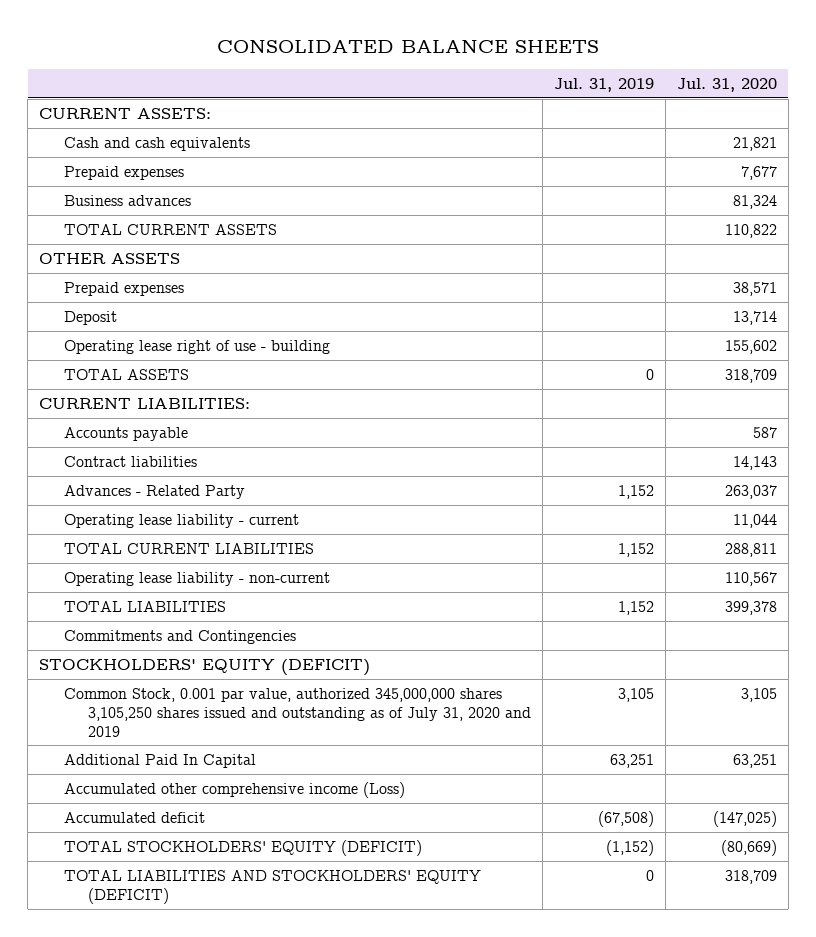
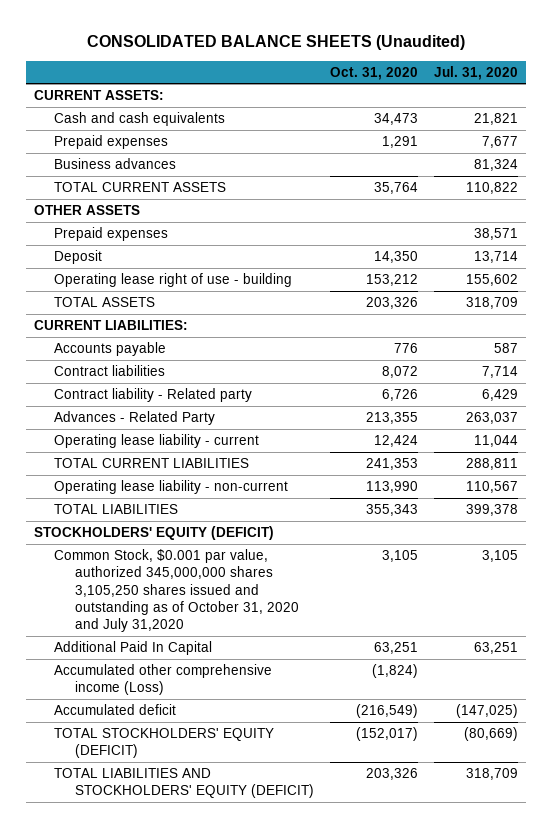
- CONSOLIDATED BALANCE SHEETS
+ CONSOLIDATED BALANCE SHEETS (Unaudited)
- | Jul. 31, 2019 | Jul. 31, 2020
+ | Oct. 31, 2020 | Jul. 31, 2020
- Contract liabilities | | 14,143
+ Contract liabilities | 8,072 | 7,714
+ Contract liability - Related party | 6,726 | 6,429
- Commitments and Contingencies
- Common Stock, 0.001 par value, authorized 345,000,000 shares 3,105,250 shares issued and outstanding as of July 31, 2020 and 2019 | 3,105 | 3,105
+ Common Stock, $0.001 par value, authorized 345,000,000 shares 3,105,250 shares issued and outstanding as of October 31, 2020 and July 31,2020 | 3,105 | 3,105

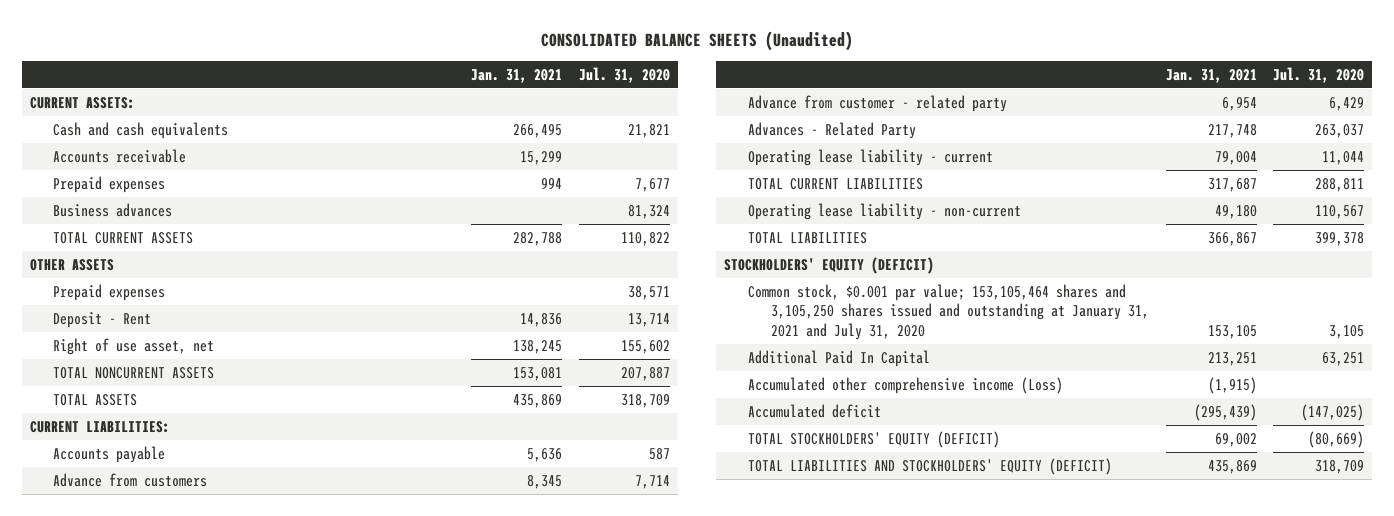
- | Oct. 31, 2020 | Jul. 31, 2020
+ | Jan. 31, 2021 | Jul. 31, 2020
+ Accounts receivable | 15,299 |
- Deposit | 14,350 | 13,714
- Operating lease right of use - building | 153,212 | 155,602
+ Deposit - Rent | 14,836 | 13,714
+ Right of use asset, net | 138,245 | 155,602
+ TOTAL NONCURRENT ASSETS | 153,081 | 207,887
- Contract liabilities | 8,072 | 7,714
- Contract liability - Related party | 6,726 | 6,429
+ Advance from customers | 8,345 | 7,714
+ Advance from customer - related party | 6,954 | 6,429
- Common Stock, $0.001 par value, authorized 345,000,000 shares 3,105,250 shares issued and outstanding as of October 31, 2020 and July 31,2020 | 3,105 | 3,105
+ Common stock, $0.001 par value; 153,105,464 shares and 3,105,250 shares issued and outstanding at January 31, 2021 and July 31, 2020 | 153,105 | 3,105

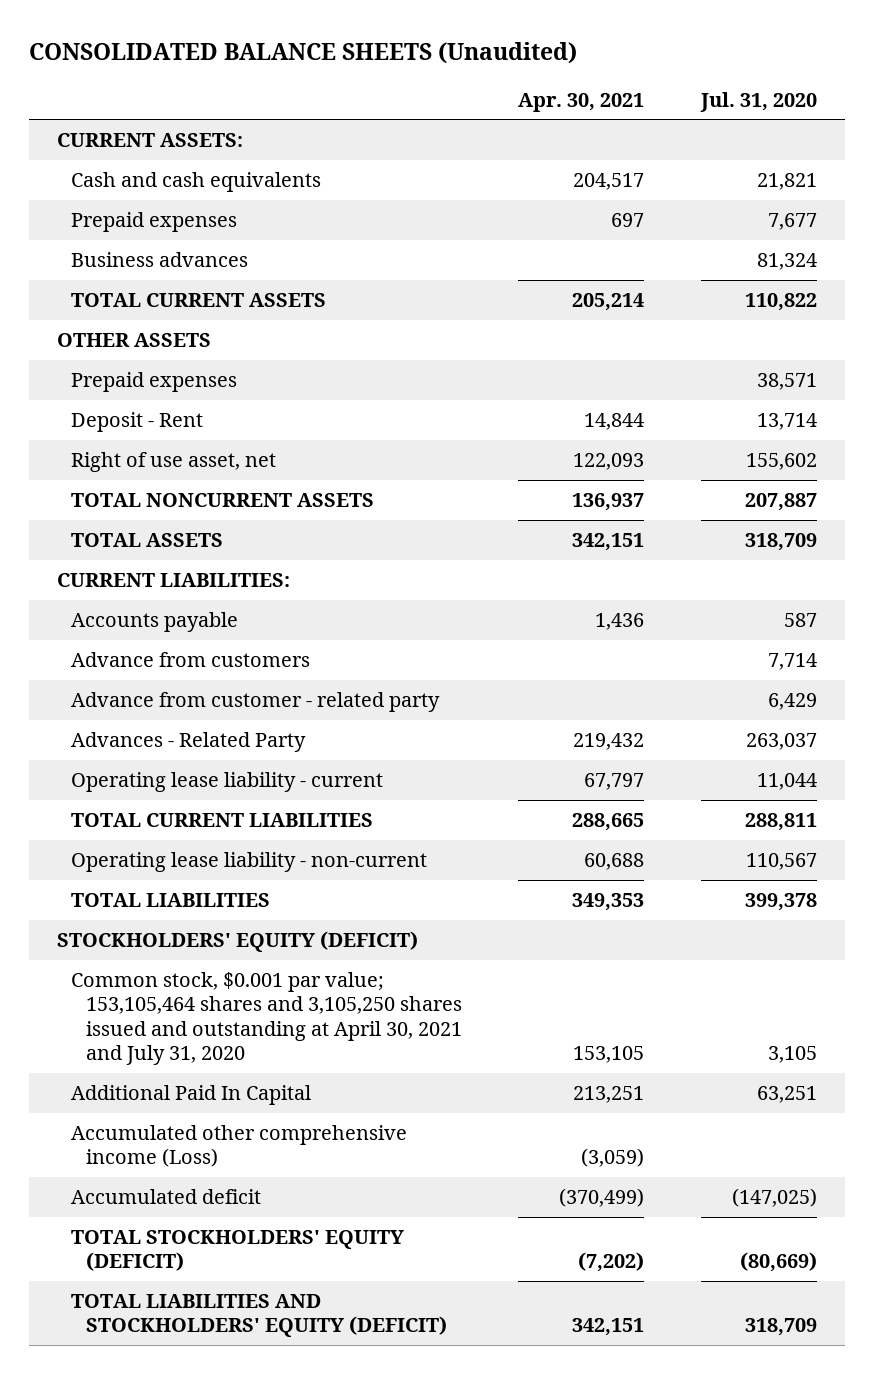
- | Jan. 31, 2021 | Jul. 31, 2020
+ | Apr. 30, 2021 | Jul. 31, 2020
- Accounts receivable | 15,299 |
- Common stock, $0.001 par value; 153,105,464 shares and 3,105,250 shares issued and outstanding at January 31, 2021 and July 31, 2020 | 153,105 | 3,105
+ Common stock, $0.001 par value; 153,105,464 shares and 3,105,250 shares issued and outstanding at April 30, 2021 and July 31, 2020 | 153,105 | 3,105

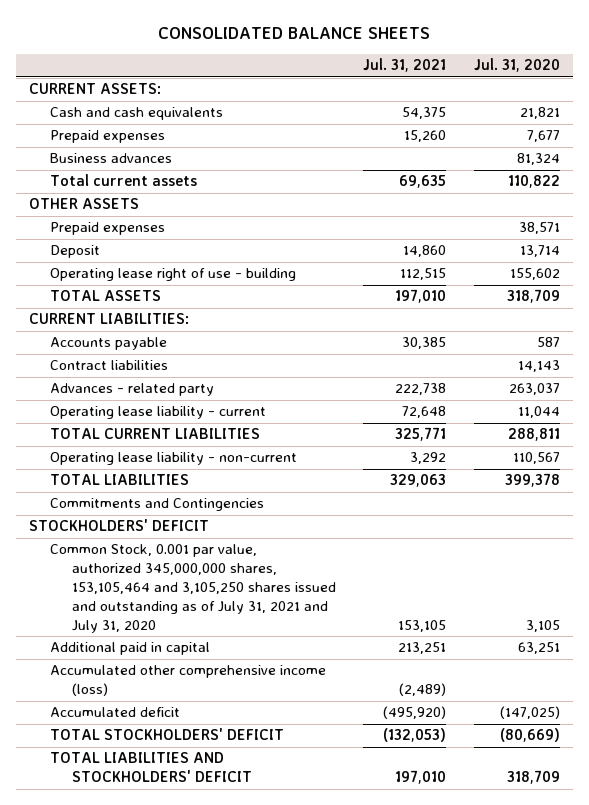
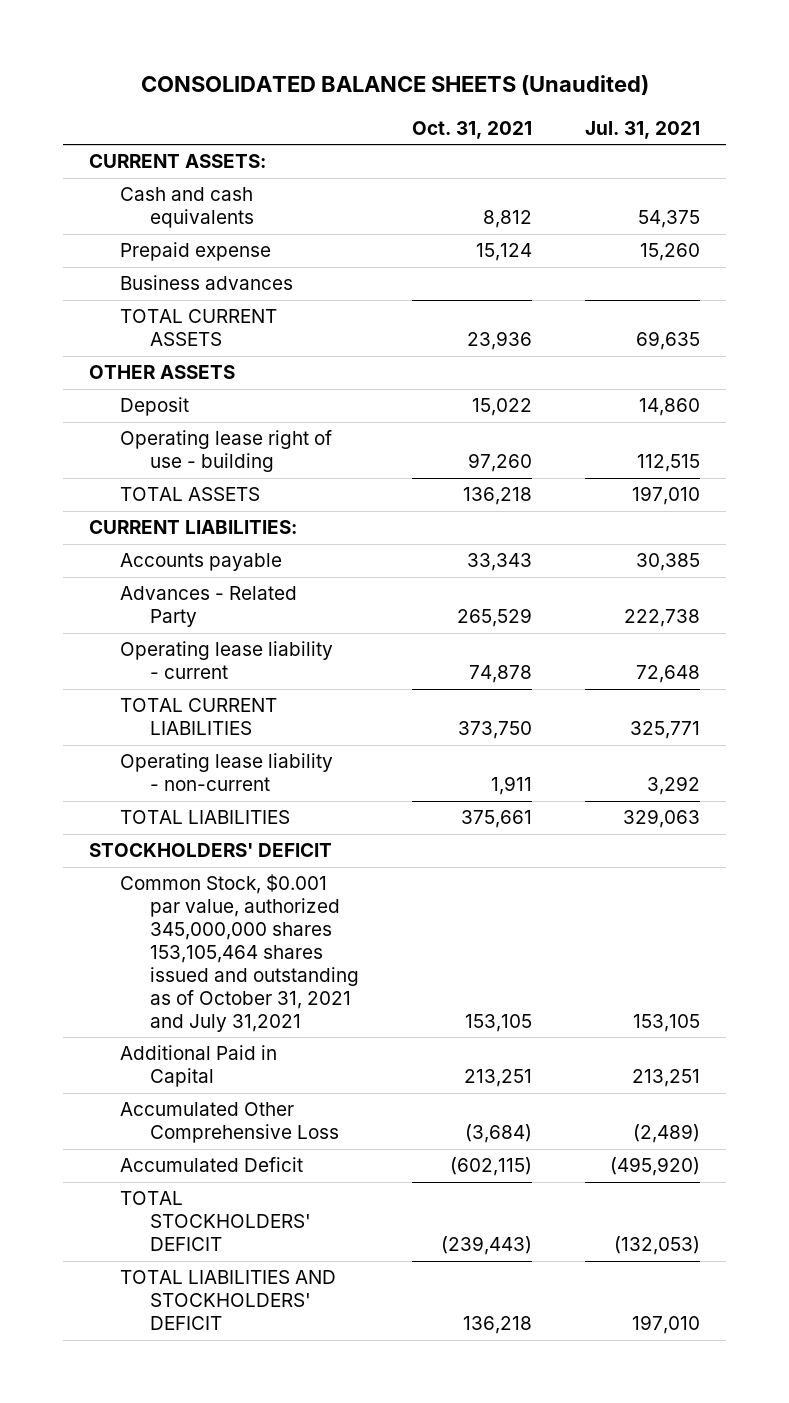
- CONSOLIDATED BALANCE SHEETS
+ CONSOLIDATED BALANCE SHEETS (Unaudited)
- | Jul. 31, 2021 | Jul. 31, 2020
+ | Oct. 31, 2021 | Jul. 31, 2021
- Prepaid expenses | 15,260 | 7,677
+ Prepaid expense | 15,124 | 15,260
- Total current assets | 69,635 | 110,822
+ TOTAL CURRENT ASSETS | 23,936 | 69,635
- Prepaid expenses | | 38,571
- Contract liabilities | | 14,143
- Advances - related party | 222,738 | 263,037
+ Advances - Related Party | 265,529 | 222,738
- Commitments and Contingencies
- Common Stock, 0.001 par value, authorized 345,000,000 shares, 153,105,464 and 3,105,250 shares issued and outstanding as of July 31, 2021 and July 31, 2020 | 153,105 | 3,105
- Additional paid in capital | 213,251 | 63,251
- Accumulated other comprehensive income (loss) | (2,489) |
- Accumulated deficit | (495,920) | (147,025)
+ Common Stock, $0.001 par value, authorized 345,000,000 shares 153,105,464 shares issued and outstanding as of October 31, 2021 and July 31,2021 | 153,105 | 153,105
+ Additional Paid in Capital | 213,251 | 213,251
+ Accumulated Other Comprehensive Loss | (3,684) | (2,489)
+ Accumulated Deficit | (602,115) | (495,920)

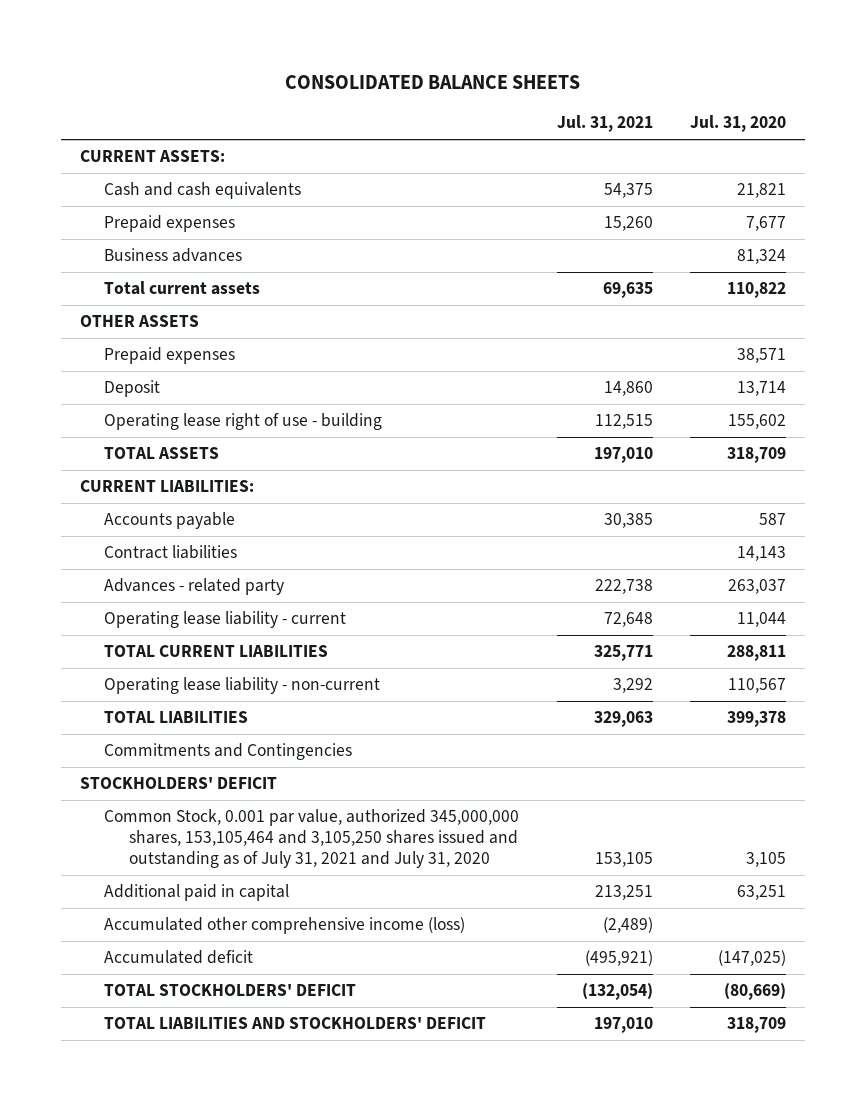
- CONSOLIDATED BALANCE SHEETS (Unaudited)
+ CONSOLIDATED BALANCE SHEETS
- | Oct. 31, 2021 | Jul. 31, 2021
+ | Jul. 31, 2021 | Jul. 31, 2020
- Prepaid expense | 15,124 | 15,260
+ Prepaid expenses | 15,260 | 7,677
- TOTAL CURRENT ASSETS | 23,936 | 69,635
+ Total current assets | 69,635 | 110,822
+ Prepaid expenses | | 38,571
- Advances - Related Party | 265,529 | 222,738
+ Contract liabilities | | 14,143
+ Advances - related party | 222,738 | 263,037
+ Commitments and Contingencies
- Common Stock, $0.001 par value, authorized 345,000,000 shares 153,105,464 shares issued and outstanding as of October 31, 2021 and July 31,2021 | 153,105 | 153,105
- Additional Paid in Capital | 213,251 | 213,251
- Accumulated Other Comprehensive Loss | (3,684) | (2,489)
- Accumulated Deficit | (602,115) | (495,920)
- TOTAL STOCKHOLDERS' DEFICIT | (239,443) | (132,053)
+ Common Stock, 0.001 par value, authorized 345,000,000 shares, 153,105,464 and 3,105,250 shares issued and outstanding as of July 31, 2021 and July 31, 2020 | 153,105 | 3,105
+ Additional paid in capital | 213,251 | 63,251
+ Accumulated other comprehensive income (loss) | (2,489) |
+ Accumulated deficit | (495,921) | (147,025)
+ TOTAL STOCKHOLDERS' DEFICIT | (132,054) | (80,669)

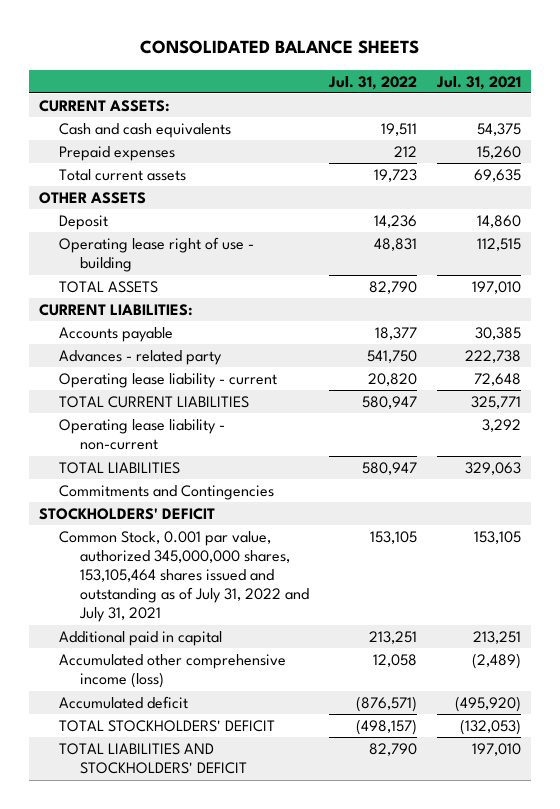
- | Jul. 31, 2021 | Jul. 31, 2020
+ | Jul. 31, 2022 | Jul. 31, 2021
- Business advances | | 81,324
- Prepaid expenses | | 38,571
- Contract liabilities | | 14,143
- Common Stock, 0.001 par value, authorized 345,000,000 shares, 153,105,464 and 3,105,250 shares issued and outstanding as of July 31, 2021 and July 31, 2020 | 153,105 | 3,105
+ Common Stock, 0.001 par value, authorized 345,000,000 shares, 153,105,464 shares issued and outstanding as of July 31, 2022 and July 31, 2021 | 153,105 | 153,105
- Accumulated deficit | (495,921) | (147,025)
- TOTAL STOCKHOLDERS' DEFICIT | (132,054) | (80,669)
+ Accumulated deficit | (876,571) | (495,920)
+ TOTAL STOCKHOLDERS' DEFICIT | (498,157) | (132,053)

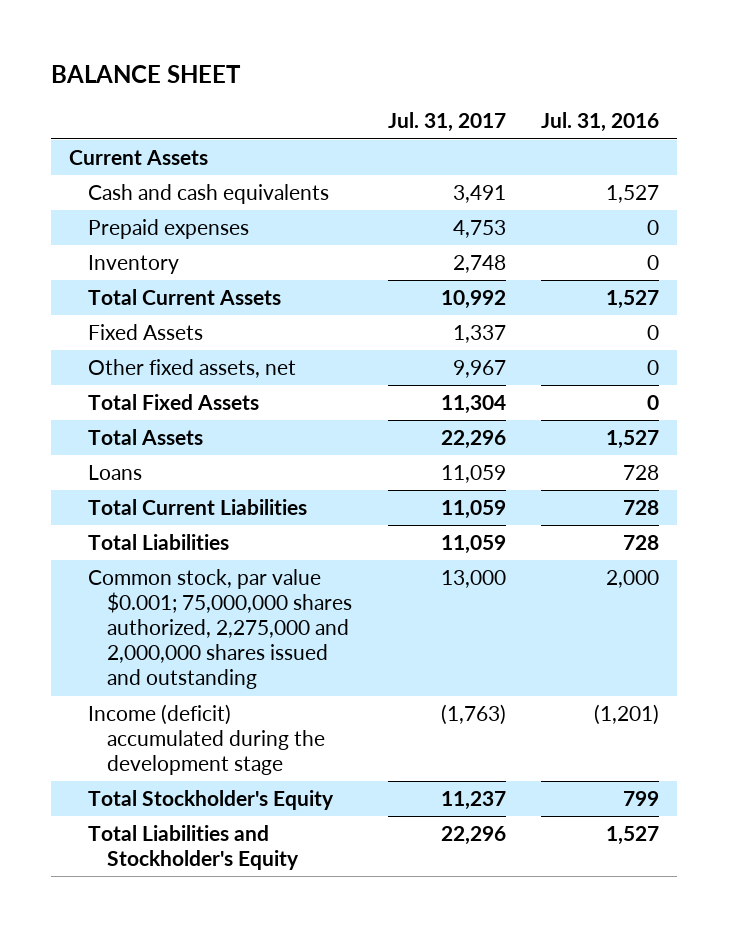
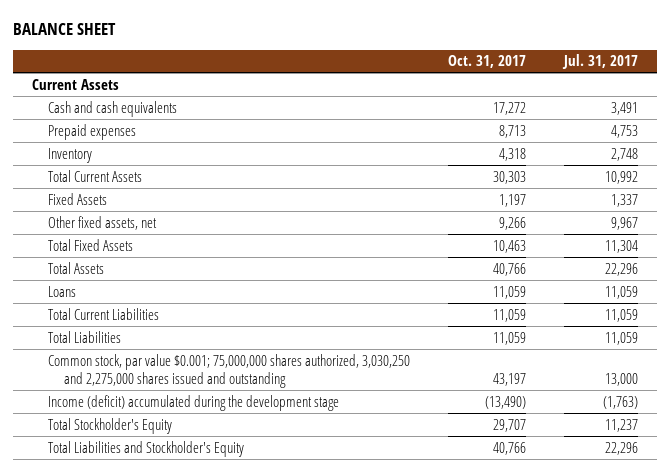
- | Jul. 31, 2017 | Jul. 31, 2016
+ | Oct. 31, 2017 | Jul. 31, 2017
- Common stock, par value $0.001; 75,000,000 shares authorized, 2,275,000 and 2,000,000 shares issued and outstanding | 13,000 | 2,000
+ Common stock, par value $0.001; 75,000,000 shares authorized, 3,030,250 and 2,275,000 shares issued and outstanding | 43,197 | 13,000

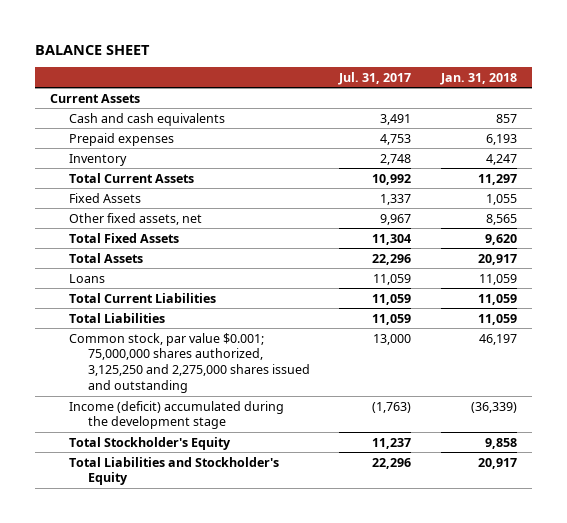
- | Oct. 31, 2017 | Jul. 31, 2017
+ | Jul. 31, 2017 | Jan. 31, 2018
- Common stock, par value $0.001; 75,000,000 shares authorized, 3,030,250 and 2,275,000 shares issued and outstanding | 43,197 | 13,000
+ Common stock, par value $0.001; 75,000,000 shares authorized, 3,125,250 and 2,275,000 shares issued and outstanding | 13,000 | 46,197

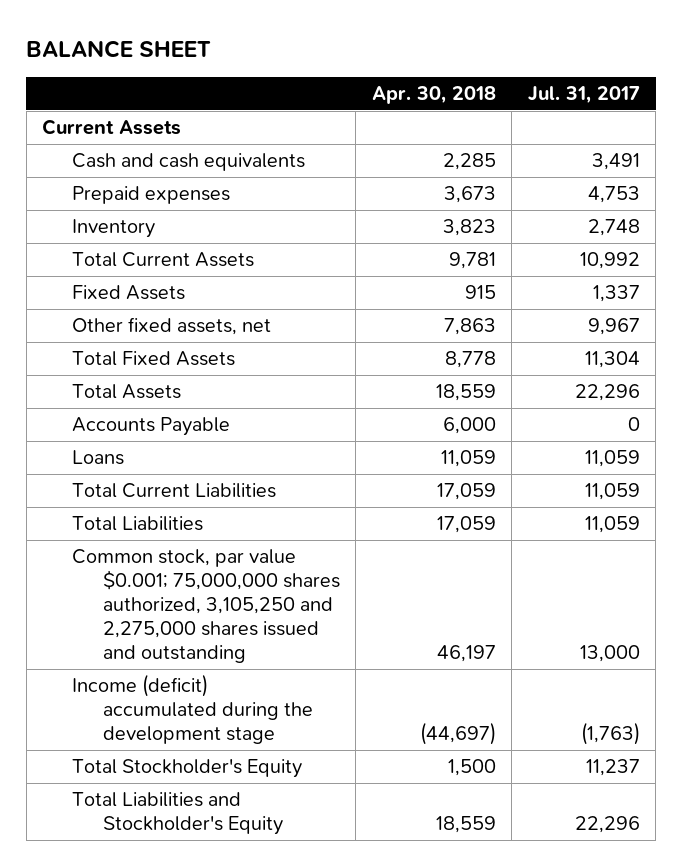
- | Jul. 31, 2017 | Jan. 31, 2018
+ | Apr. 30, 2018 | Jul. 31, 2017
+ Accounts Payable | 6,000 | 0
- Common stock, par value $0.001; 75,000,000 shares authorized, 3,125,250 and 2,275,000 shares issued and outstanding | 13,000 | 46,197
+ Common stock, par value $0.001; 75,000,000 shares authorized, 3,105,250 and 2,275,000 shares issued and outstanding | 46,197 | 13,000

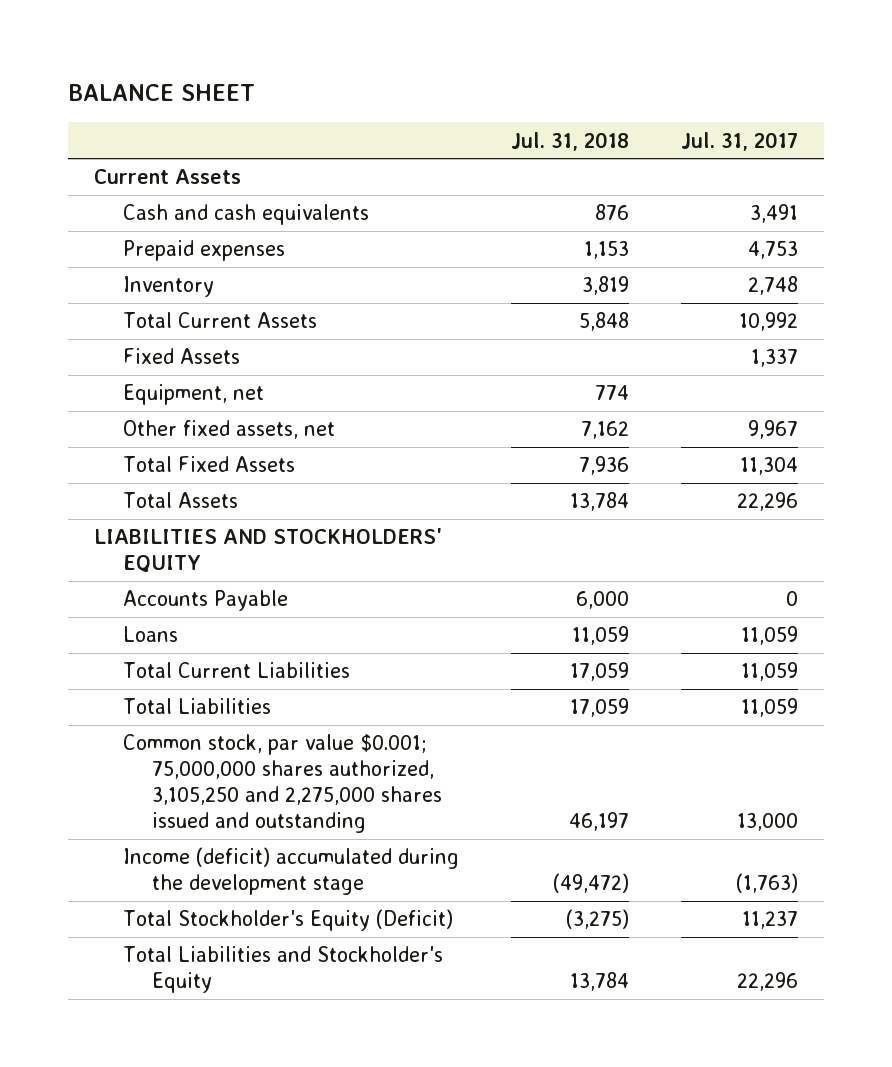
- | Apr. 30, 2018 | Jul. 31, 2017
+ | Jul. 31, 2018 | Jul. 31, 2017
+ Equipment, net | 774 |
+ LIABILITIES AND STOCKHOLDERS' EQUITY
- Total Stockholder's Equity | 1,500 | 11,237
+ Total Stockholder's Equity (Deficit) | (3,275) | 11,237

